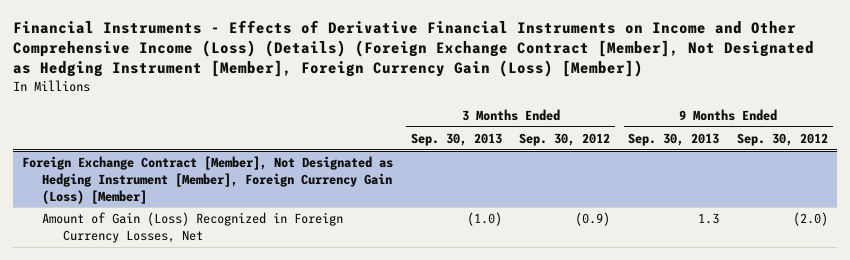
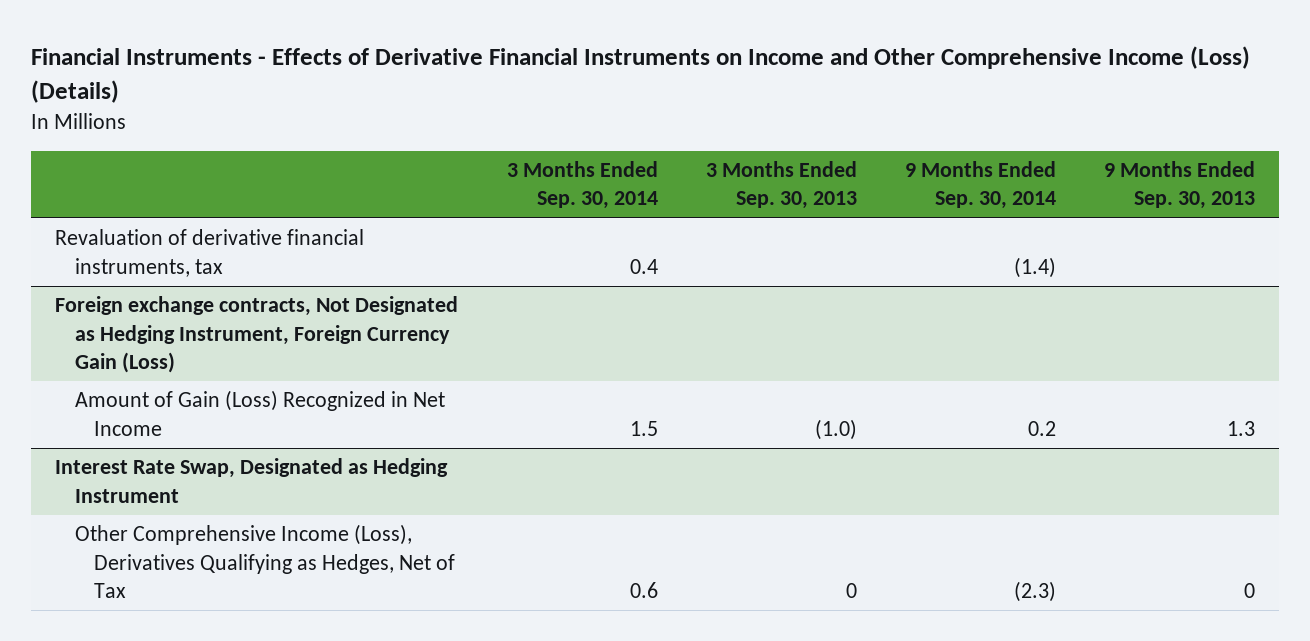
- Financial Instruments - Effects of Derivative Financial Instruments on Income and Other Comprehensive Income (Loss) (Details) (Foreign Exchange Contract [Member], Not Designated as Hedging Instrument [Member], Foreign Currency Gain (Loss) [Member])
+ Financial Instruments - Effects of Derivative Financial Instruments on Income and Other Comprehensive Income (Loss) (Details)
- | 3 Months Ended Sep. 30, 2013 | 3 Months Ended Sep. 30, 2012 | 9 Months Ended Sep. 30, 2013 | 9 Months Ended Sep. 30, 2012
+ | 3 Months Ended Sep. 30, 2014 | 3 Months Ended Sep. 30, 2013 | 9 Months Ended Sep. 30, 2014 | 9 Months Ended Sep. 30, 2013
- Foreign Exchange Contract [Member], Not Designated as Hedging Instrument [Member], Foreign Currency Gain (Loss) [Member]
- Amount of Gain (Loss) Recognized in Foreign Currency Losses, Net | (1.0) | (0.9) | 1.3 | (2.0)
+ Revaluation of derivative financial instruments, tax | 0.4 | | (1.4) |
+ Foreign exchange contracts, Not Designated as Hedging Instrument, Foreign Currency Gain (Loss)
+ Amount of Gain (Loss) Recognized in Net Income | 1.5 | (1.0) | 0.2 | 1.3
+ Interest Rate Swap, Designated as Hedging Instrument
+ Other Comprehensive Income (Loss), Derivatives Qualifying as Hedges, Net of Tax | 0.6 | 0 | (2.3) | 0

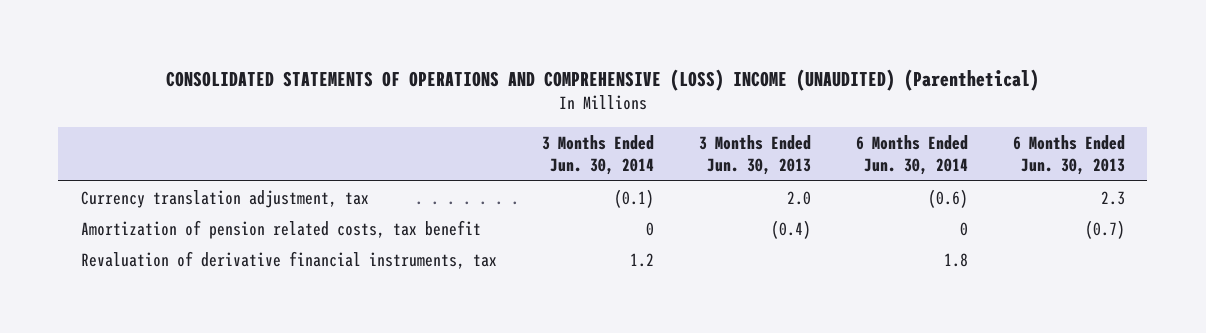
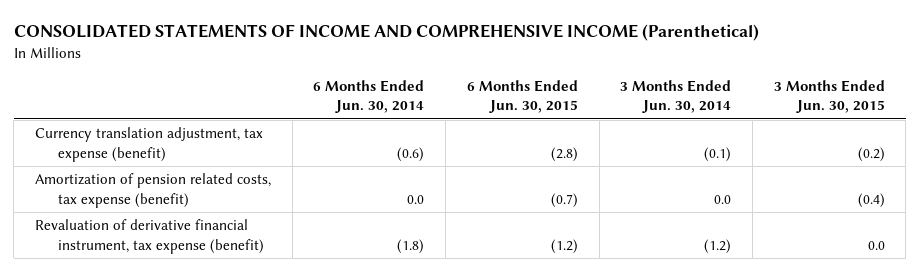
- CONSOLIDATED STATEMENTS OF OPERATIONS AND COMPREHENSIVE (LOSS) INCOME (UNAUDITED) (Parenthetical)
+ CONSOLIDATED STATEMENTS OF INCOME AND COMPREHENSIVE INCOME (Parenthetical)
- | 3 Months Ended Jun. 30, 2014 | 3 Months Ended Jun. 30, 2013 | 6 Months Ended Jun. 30, 2014 | 6 Months Ended Jun. 30, 2013
+ | 6 Months Ended Jun. 30, 2014 | 6 Months Ended Jun. 30, 2015 | 3 Months Ended Jun. 30, 2014 | 3 Months Ended Jun. 30, 2015
- Currency translation adjustment, tax | (0.1) | 2.0 | (0.6) | 2.3
- Amortization of pension related costs, tax benefit | 0 | (0.4) | 0 | (0.7)
- Revaluation of derivative financial instruments, tax | 1.2 | | 1.8 |
+ Currency translation adjustment, tax expense (benefit) | (0.6) | (2.8) | (0.1) | (0.2)
+ Amortization of pension related costs, tax expense (benefit) | 0.0 | (0.7) | 0.0 | (0.4)
+ Revaluation of derivative financial instrument, tax expense (benefit) | (1.8) | (1.2) | (1.2) | 0.0

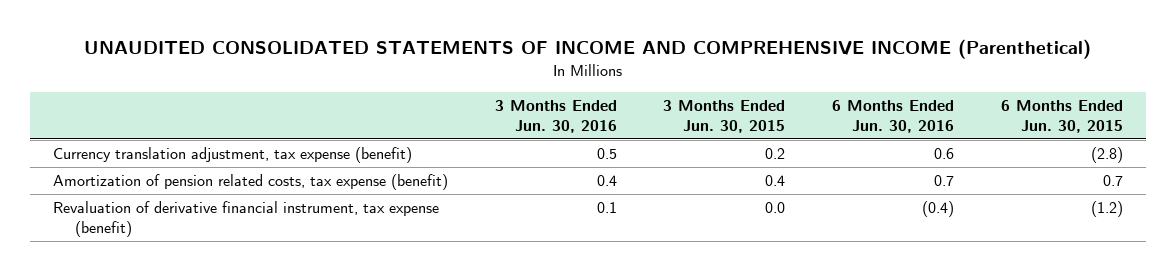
- CONSOLIDATED STATEMENTS OF INCOME AND COMPREHENSIVE INCOME (Parenthetical)
+ UNAUDITED CONSOLIDATED STATEMENTS OF INCOME AND COMPREHENSIVE INCOME (Parenthetical)
- | 6 Months Ended Jun. 30, 2014 | 6 Months Ended Jun. 30, 2015 | 3 Months Ended Jun. 30, 2014 | 3 Months Ended Jun. 30, 2015
+ | 3 Months Ended Jun. 30, 2016 | 3 Months Ended Jun. 30, 2015 | 6 Months Ended Jun. 30, 2016 | 6 Months Ended Jun. 30, 2015
- Currency translation adjustment, tax expense (benefit) | (0.6) | (2.8) | (0.1) | (0.2)
- Amortization of pension related costs, tax expense (benefit) | 0.0 | (0.7) | 0.0 | (0.4)
+ Currency translation adjustment, tax expense (benefit) | 0.5 | 0.2 | 0.6 | (2.8)
+ Amortization of pension related costs, tax expense (benefit) | 0.4 | 0.4 | 0.7 | 0.7

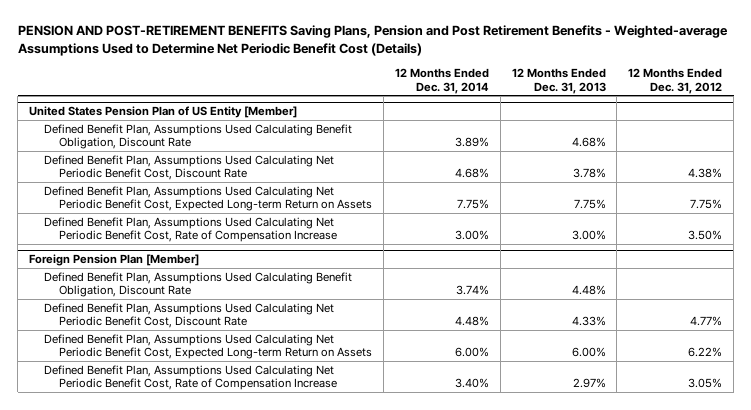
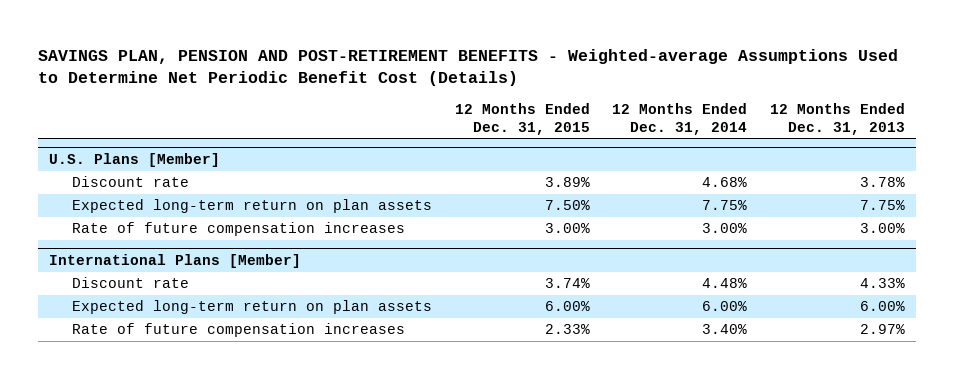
- PENSION AND POST-RETIREMENT BENEFITS Saving Plans, Pension and Post Retirement Benefits - Weighted-average Assumptions Used to Determine Net Periodic Benefit Cost (Details)
+ SAVINGS PLAN, PENSION AND POST-RETIREMENT BENEFITS - Weighted-average Assumptions Used to Determine Net Periodic Benefit Cost (Details)
- | 12 Months Ended Dec. 31, 2014 | 12 Months Ended Dec. 31, 2013 | 12 Months Ended Dec. 31, 2012
+ | 12 Months Ended Dec. 31, 2015 | 12 Months Ended Dec. 31, 2014 | 12 Months Ended Dec. 31, 2013
- United States Pension Plan of US Entity [Member]
- Defined Benefit Plan, Assumptions Used Calculating Benefit Obligation, Discount Rate | 3.89% | 4.68% |
- Defined Benefit Plan, Assumptions Used Calculating Net Periodic Benefit Cost, Discount Rate | 4.68% | 3.78% | 4.38%
- Defined Benefit Plan, Assumptions Used Calculating Net Periodic Benefit Cost, Expected Long-term Return on Assets | 7.75% | 7.75% | 7.75%
- Defined Benefit Plan, Assumptions Used Calculating Net Periodic Benefit Cost, Rate of Compensation Increase | 3.00% | 3.00% | 3.50%
- Foreign Pension Plan [Member]
- Defined Benefit Plan, Assumptions Used Calculating Benefit Obligation, Discount Rate | 3.74% | 4.48% |
- Defined Benefit Plan, Assumptions Used Calculating Net Periodic Benefit Cost, Discount Rate | 4.48% | 4.33% | 4.77%
- Defined Benefit Plan, Assumptions Used Calculating Net Periodic Benefit Cost, Expected Long-term Return on Assets | 6.00% | 6.00% | 6.22%
- Defined Benefit Plan, Assumptions Used Calculating Net Periodic Benefit Cost, Rate of Compensation Increase | 3.40% | 2.97% | 3.05%
+ U.S. Plans [Member]
+ Discount rate | 3.89% | 4.68% | 3.78%
+ Expected long-term return on plan assets | 7.50% | 7.75% | 7.75%
+ Rate of future compensation increases | 3.00% | 3.00% | 3.00%
+ International Plans [Member]
+ Discount rate | 3.74% | 4.48% | 4.33%
+ Expected long-term return on plan assets | 6.00% | 6.00% | 6.00%
+ Rate of future compensation increases | 2.33% | 3.40% | 2.97%

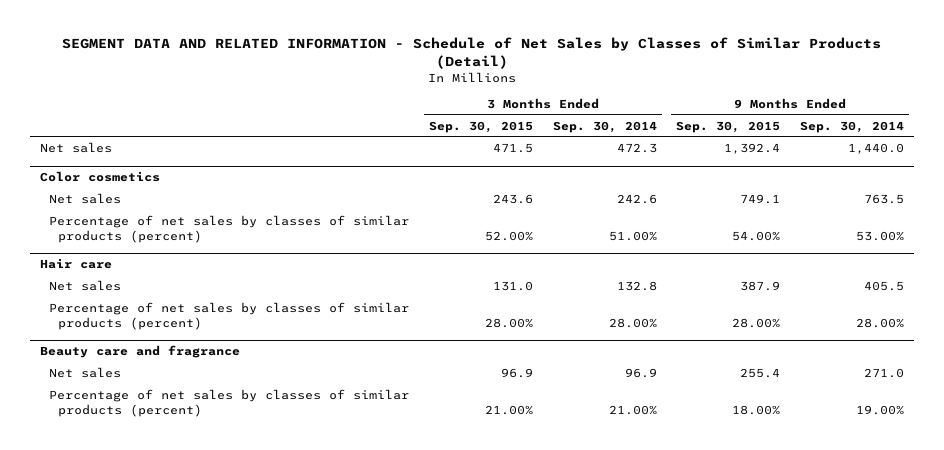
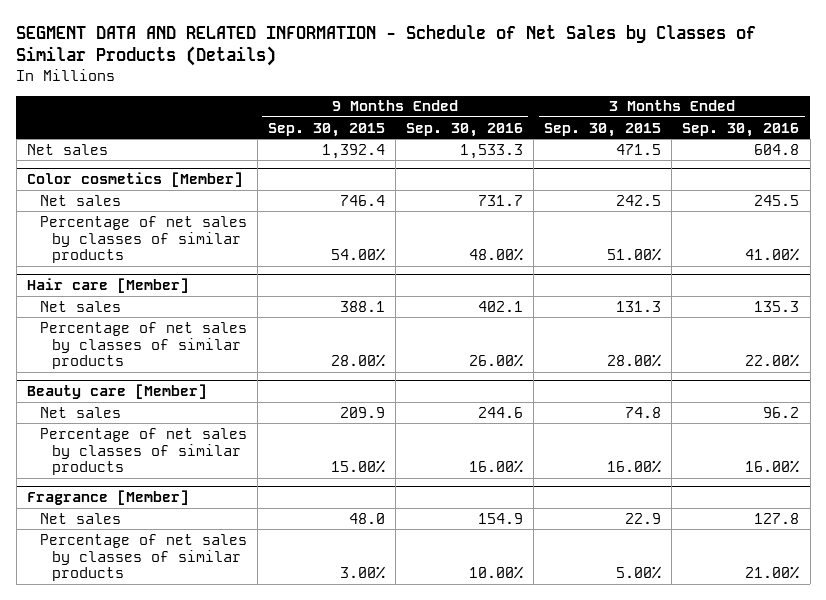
- SEGMENT DATA AND RELATED INFORMATION - Schedule of Net Sales by Classes of Similar Products (Detail)
+ SEGMENT DATA AND RELATED INFORMATION - Schedule of Net Sales by Classes of Similar Products (Details)
- | 3 Months Ended Sep. 30, 2015 | 3 Months Ended Sep. 30, 2014 | 9 Months Ended Sep. 30, 2015 | 9 Months Ended Sep. 30, 2014
+ | 9 Months Ended Sep. 30, 2015 | 9 Months Ended Sep. 30, 2016 | 3 Months Ended Sep. 30, 2015 | 3 Months Ended Sep. 30, 2016
- Color cosmetics
- Net sales | 243.6 | 242.6 | 749.1 | 763.5
- Percentage of net sales by classes of similar products (percent) | 52.00% | 51.00% | 54.00% | 53.00%
- Hair care
- Net sales | 131.0 | 132.8 | 387.9 | 405.5
- Percentage of net sales by classes of similar products (percent) | 28.00% | 28.00% | 28.00% | 28.00%
- Beauty care and fragrance
- Net sales | 96.9 | 96.9 | 255.4 | 271.0
- Percentage of net sales by classes of similar products (percent) | 21.00% | 21.00% | 18.00% | 19.00%
+ Color cosmetics [Member]
+ Net sales | 746.4 | 731.7 | 242.5 | 245.5
+ Percentage of net sales by classes of similar products | 54.00% | 48.00% | 51.00% | 41.00%
+ Hair care [Member]
+ Net sales | 388.1 | 402.1 | 131.3 | 135.3
+ Percentage of net sales by classes of similar products | 28.00% | 26.00% | 28.00% | 22.00%
+ Beauty care [Member]
+ Net sales | 209.9 | 244.6 | 74.8 | 96.2
+ Percentage of net sales by classes of similar products | 15.00% | 16.00% | 16.00% | 16.00%
+ Fragrance [Member]
+ Net sales | 48.0 | 154.9 | 22.9 | 127.8
+ Percentage of net sales by classes of similar products | 3.00% | 10.00% | 5.00% | 21.00%

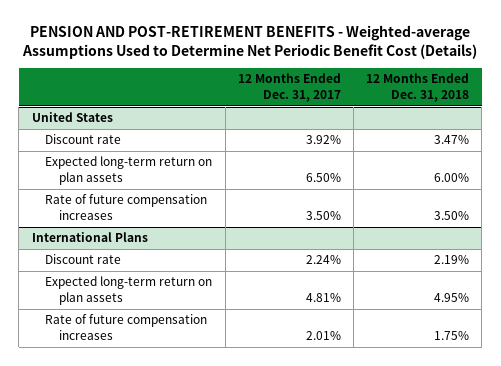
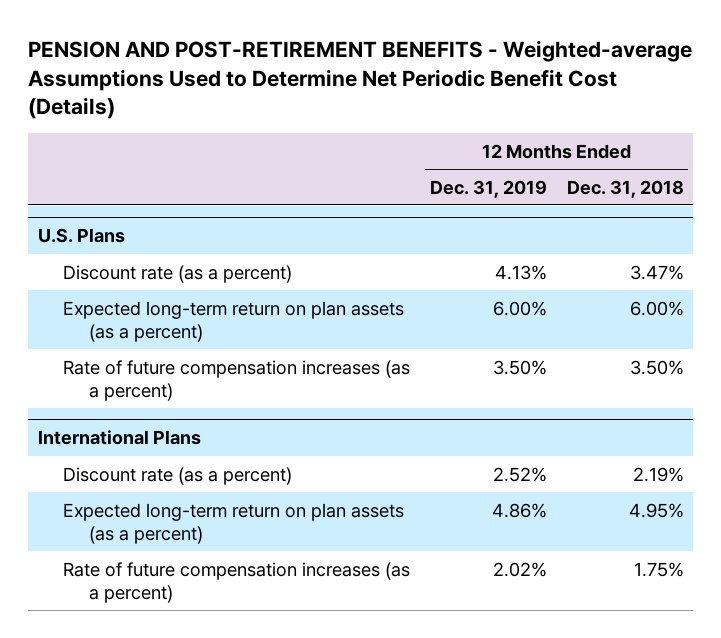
- | 12 Months Ended Dec. 31, 2017 | 12 Months Ended Dec. 31, 2018
+ | 12 Months Ended Dec. 31, 2019 | 12 Months Ended Dec. 31, 2018
- United States
- Discount rate | 3.92% | 3.47%
- Expected long-term return on plan assets | 6.50% | 6.00%
- Rate of future compensation increases | 3.50% | 3.50%
+ U.S. Plans
+ Discount rate (as a percent) | 4.13% | 3.47%
+ Expected long-term return on plan assets (as a percent) | 6.00% | 6.00%
+ Rate of future compensation increases (as a percent) | 3.50% | 3.50%
@ International Plans
- Discount rate | 2.24% | 2.19%
- Expected long-term return on plan assets | 4.81% | 4.95%
- Rate of future compensation increases | 2.01% | 1.75%
+ Discount rate (as a percent) | 2.52% | 2.19%
+ Expected long-term return on plan assets (as a percent) | 4.86% | 4.95%
+ Rate of future compensation increases (as a percent) | 2.02% | 1.75%

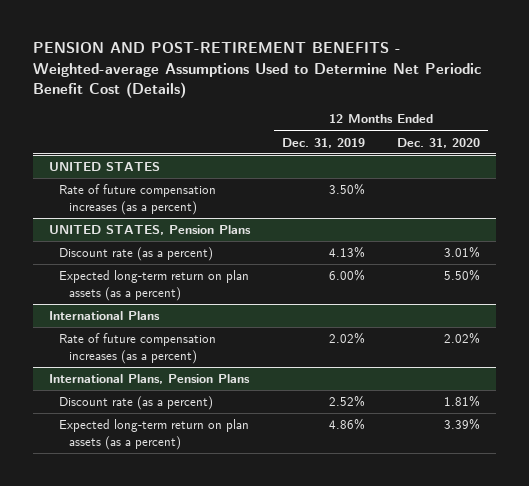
- | 12 Months Ended Dec. 31, 2019 | 12 Months Ended Dec. 31, 2018
+ | 12 Months Ended Dec. 31, 2019 | 12 Months Ended Dec. 31, 2020
- U.S. Plans
+ UNITED STATES
+ Rate of future compensation increases (as a percent) | 3.50% |
+ UNITED STATES, Pension Plans
- Rate of future compensation increases (as a percent) | 3.50% | 3.50%
@ International Plans
moved up: Rate of future compensation increases (as a percent) | 2.02% | 2.02%
+ International Plans, Pension Plans

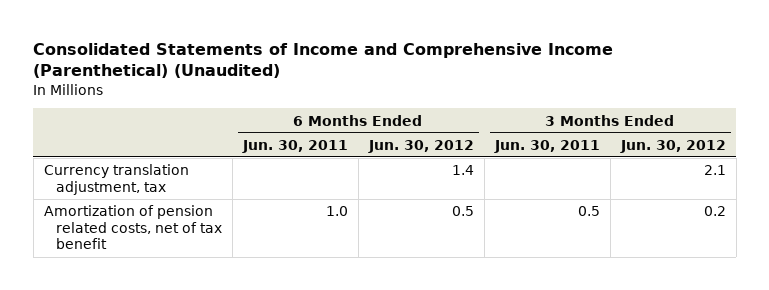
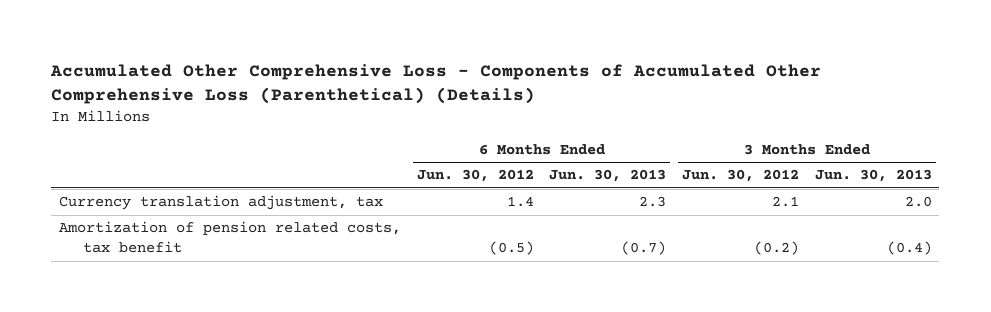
- Consolidated Statements of Income and Comprehensive Income (Parenthetical) (Unaudited)
+ Accumulated Other Comprehensive Loss - Components of Accumulated Other Comprehensive Loss (Parenthetical) (Details)
- | 6 Months Ended Jun. 30, 2011 | 6 Months Ended Jun. 30, 2012 | 3 Months Ended Jun. 30, 2011 | 3 Months Ended Jun. 30, 2012
+ | 6 Months Ended Jun. 30, 2012 | 6 Months Ended Jun. 30, 2013 | 3 Months Ended Jun. 30, 2012 | 3 Months Ended Jun. 30, 2013
- Amortization of pension related costs, net of tax benefit | 1.0 | 0.5 | 0.5 | 0.2
+ Amortization of pension related costs, tax benefit | (0.5) | (0.7) | (0.2) | (0.4)

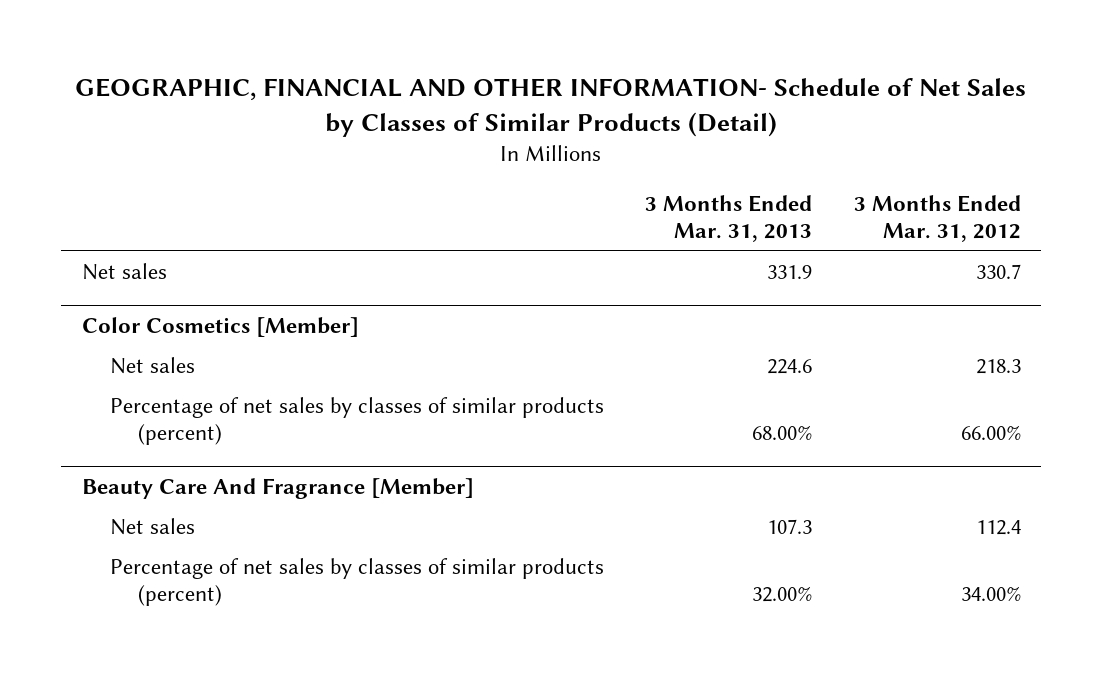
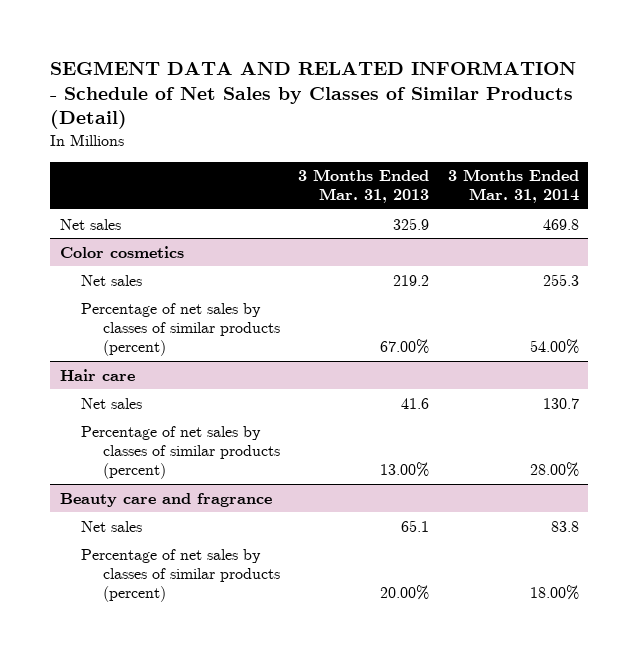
- GEOGRAPHIC, FINANCIAL AND OTHER INFORMATION- Schedule of Net Sales by Classes of Similar Products (Detail)
+ SEGMENT DATA AND RELATED INFORMATION - Schedule of Net Sales by Classes of Similar Products (Detail)
- | 3 Months Ended Mar. 31, 2013 | 3 Months Ended Mar. 31, 2012
+ | 3 Months Ended Mar. 31, 2013 | 3 Months Ended Mar. 31, 2014
- Net sales | 331.9 | 330.7
- Color Cosmetics [Member]
- Net sales | 224.6 | 218.3
- Percentage of net sales by classes of similar products (percent) | 68.00% | 66.00%
- Beauty Care And Fragrance [Member]
- Net sales | 107.3 | 112.4
- Percentage of net sales by classes of similar products (percent) | 32.00% | 34.00%
+ Net sales | 325.9 | 469.8
+ Color cosmetics
+ Net sales | 219.2 | 255.3
+ Percentage of net sales by classes of similar products (percent) | 67.00% | 54.00%
+ Hair care
+ Net sales | 41.6 | 130.7
+ Percentage of net sales by classes of similar products (percent) | 13.00% | 28.00%
+ Beauty care and fragrance
+ Net sales | 65.1 | 83.8
+ Percentage of net sales by classes of similar products (percent) | 20.00% | 18.00%

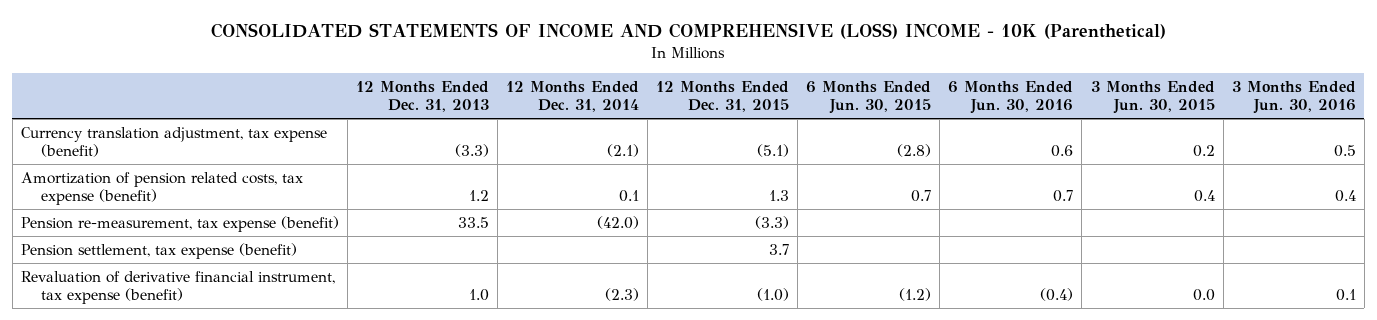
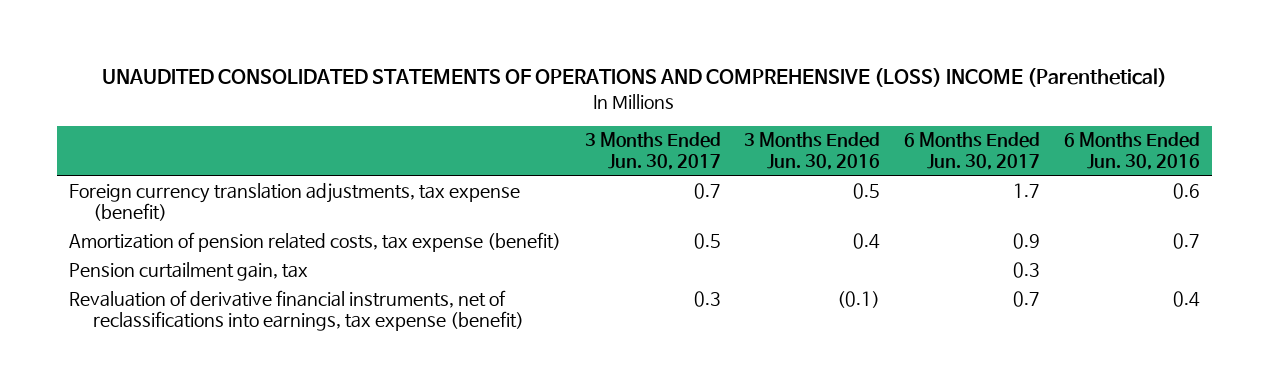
- CONSOLIDATED STATEMENTS OF INCOME AND COMPREHENSIVE (LOSS) INCOME - 10K (Parenthetical)
+ UNAUDITED CONSOLIDATED STATEMENTS OF OPERATIONS AND COMPREHENSIVE (LOSS) INCOME (Parenthetical)
- | 12 Months Ended Dec. 31, 2013 | 12 Months Ended Dec. 31, 2014 | 12 Months Ended Dec. 31, 2015 | 6 Months Ended Jun. 30, 2015 | 6 Months Ended Jun. 30, 2016 | 3 Months Ended Jun. 30, 2015 | 3 Months Ended Jun. 30, 2016
+ | 3 Months Ended Jun. 30, 2017 | 3 Months Ended Jun. 30, 2016 | 6 Months Ended Jun. 30, 2017 | 6 Months Ended Jun. 30, 2016
- Currency translation adjustment, tax expense (benefit) | (3.3) | (2.1) | (5.1) | (2.8) | 0.6 | 0.2 | 0.5
+ Foreign currency translation adjustments, tax expense (benefit) | 0.7 | 0.5 | 1.7 | 0.6
- Pension re-measurement, tax expense (benefit) | 33.5 | (42.0) | (3.3) | | | |
- Pension settlement, tax expense (benefit) | | | 3.7 | | | |
- Revaluation of derivative financial instrument, tax expense (benefit) | 1.0 | (2.3) | (1.0) | (1.2) | (0.4) | 0.0 | 0.1
+ Pension curtailment gain, tax | | | 0.3 |
+ Revaluation of derivative financial instruments, net of reclassifications into earnings, tax expense (benefit) | 0.3 | (0.1) | 0.7 | 0.4

